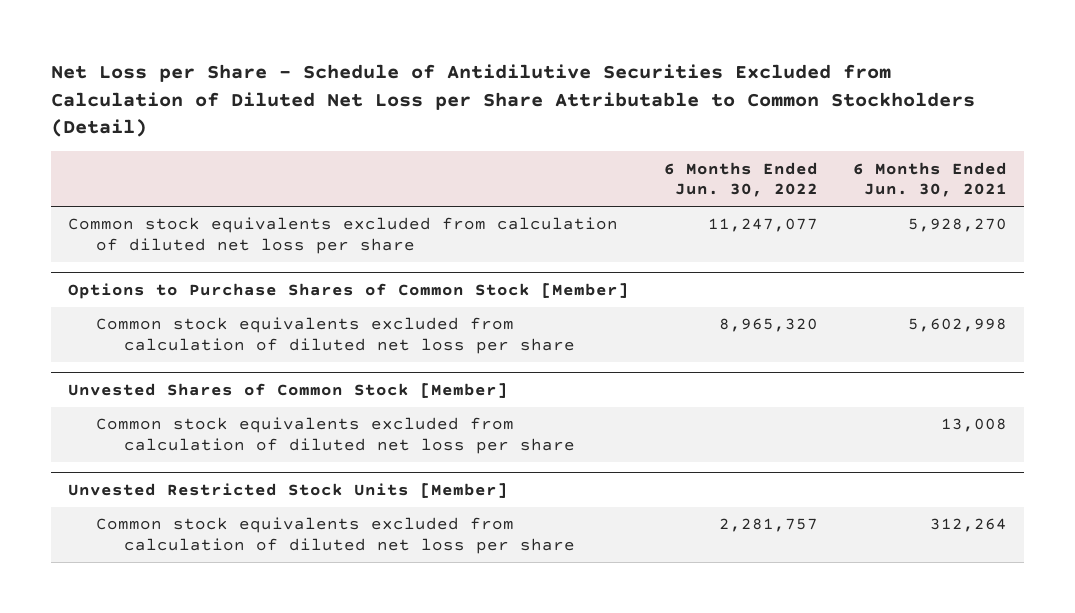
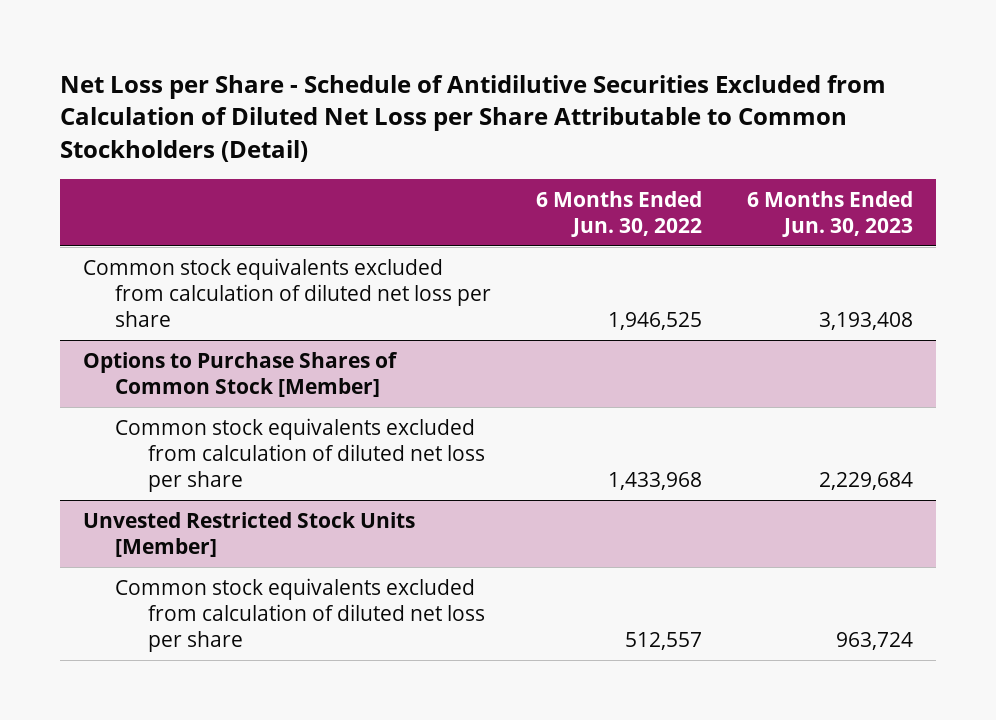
- | 6 Months Ended Jun. 30, 2022 | 6 Months Ended Jun. 30, 2021
+ | 6 Months Ended Jun. 30, 2022 | 6 Months Ended Jun. 30, 2023
- Common stock equivalents excluded from calculation of diluted net loss per share | 11,247,077 | 5,928,270
+ Common stock equivalents excluded from calculation of diluted net loss per share | 1,946,525 | 3,193,408
@ Options to Purchase Shares of Common Stock [Member]
- Common stock equivalents excluded from calculation of diluted net loss per share | 8,965,320 | 5,602,998
- Unvested Shares of Common Stock [Member]
- Common stock equivalents excluded from calculation of diluted net loss per share | | 13,008
@ Options to Purchase Shares of Common Stock [Member]
+ Common stock equivalents excluded from calculation of diluted net loss per share | 1,433,968 | 2,229,684
@ Unvested Restricted Stock Units [Member]
- Common stock equivalents excluded from calculation of diluted net loss per share | 2,281,757 | 312,264
+ Common stock equivalents excluded from calculation of diluted net loss per share | 512,557 | 963,724

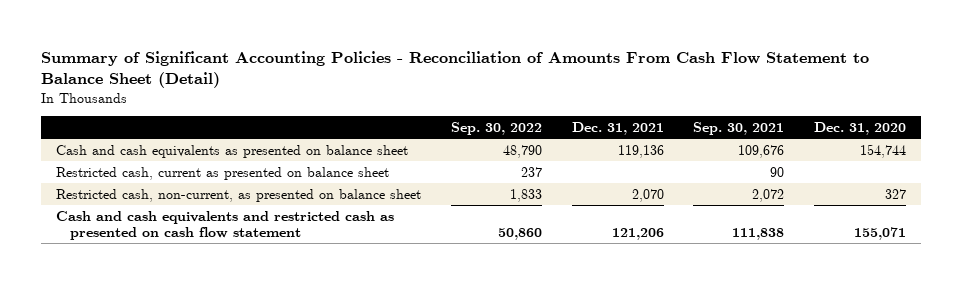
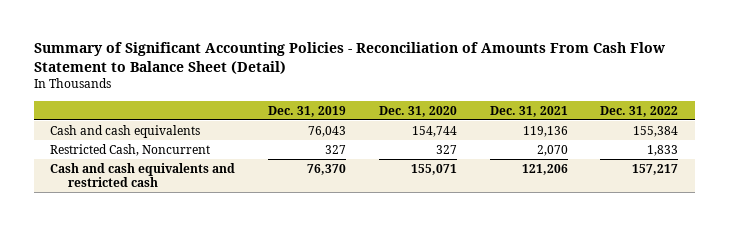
- | Sep. 30, 2022 | Dec. 31, 2021 | Sep. 30, 2021 | Dec. 31, 2020
+ | Dec. 31, 2019 | Dec. 31, 2020 | Dec. 31, 2021 | Dec. 31, 2022
- Cash and cash equivalents as presented on balance sheet | 48,790 | 119,136 | 109,676 | 154,744
- Restricted cash, current as presented on balance sheet | 237 | | 90 |
- Restricted cash, non-current, as presented on balance sheet | 1,833 | 2,070 | 2,072 | 327
- Cash and cash equivalents and restricted cash as presented on cash flow statement | 50,860 | 121,206 | 111,838 | 155,071
+ Cash and cash equivalents | 76,043 | 154,744 | 119,136 | 155,384
+ Restricted Cash, Noncurrent | 327 | 327 | 2,070 | 1,833
+ Cash and cash equivalents and restricted cash | 76,370 | 155,071 | 121,206 | 157,217

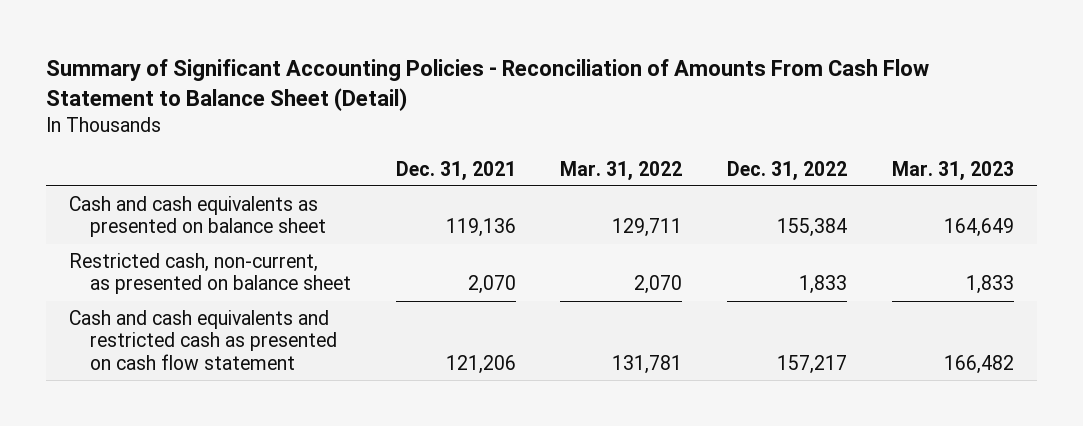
- | Dec. 31, 2019 | Dec. 31, 2020 | Dec. 31, 2021 | Dec. 31, 2022
+ | Dec. 31, 2021 | Mar. 31, 2022 | Dec. 31, 2022 | Mar. 31, 2023
- Cash and cash equivalents | 76,043 | 154,744 | 119,136 | 155,384
- Restricted Cash, Noncurrent | 327 | 327 | 2,070 | 1,833
- Cash and cash equivalents and restricted cash | 76,370 | 155,071 | 121,206 | 157,217
+ Cash and cash equivalents as presented on balance sheet | 119,136 | 129,711 | 155,384 | 164,649
+ Restricted cash, non-current, as presented on balance sheet | 2,070 | 2,070 | 1,833 | 1,833
+ Cash and cash equivalents and restricted cash as presented on cash flow statement | 121,206 | 131,781 | 157,217 | 166,482

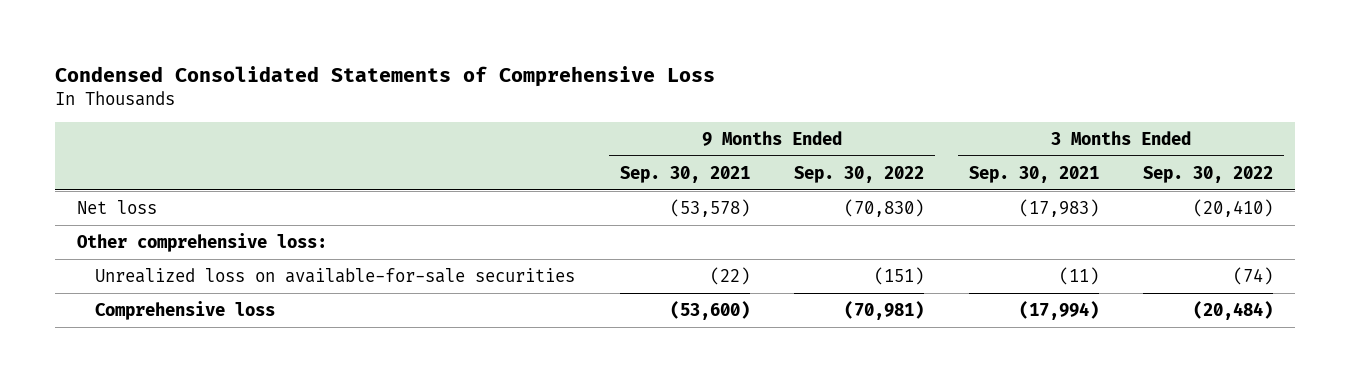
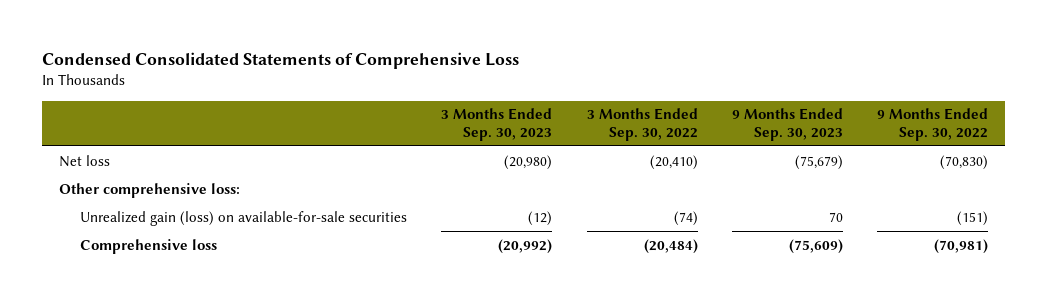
- | 9 Months Ended Sep. 30, 2021 | 9 Months Ended Sep. 30, 2022 | 3 Months Ended Sep. 30, 2021 | 3 Months Ended Sep. 30, 2022
+ | 3 Months Ended Sep. 30, 2023 | 3 Months Ended Sep. 30, 2022 | 9 Months Ended Sep. 30, 2023 | 9 Months Ended Sep. 30, 2022
- Unrealized loss on available-for-sale securities | (22) | (151) | (11) | (74)
+ Unrealized gain (loss) on available-for-sale securities | (12) | (74) | 70 | (151)

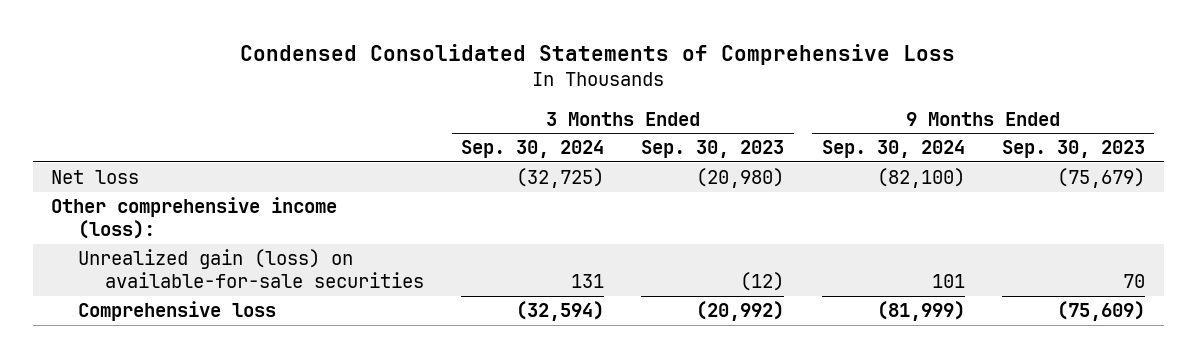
- | 3 Months Ended Sep. 30, 2023 | 3 Months Ended Sep. 30, 2022 | 9 Months Ended Sep. 30, 2023 | 9 Months Ended Sep. 30, 2022
+ | 3 Months Ended Sep. 30, 2024 | 3 Months Ended Sep. 30, 2023 | 9 Months Ended Sep. 30, 2024 | 9 Months Ended Sep. 30, 2023
- Other comprehensive loss:
+ Other comprehensive income (loss):

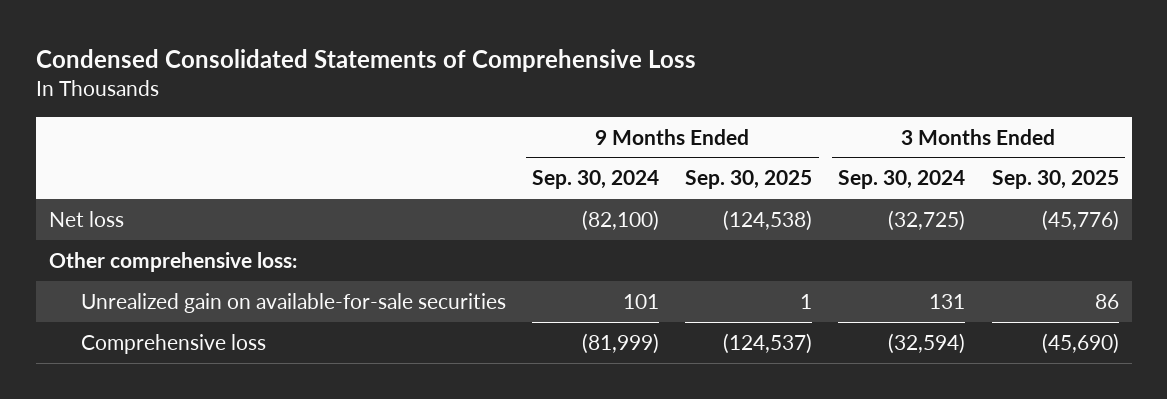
- | 3 Months Ended Sep. 30, 2024 | 3 Months Ended Sep. 30, 2023 | 9 Months Ended Sep. 30, 2024 | 9 Months Ended Sep. 30, 2023
+ | 9 Months Ended Sep. 30, 2024 | 9 Months Ended Sep. 30, 2025 | 3 Months Ended Sep. 30, 2024 | 3 Months Ended Sep. 30, 2025
- Other comprehensive income (loss):
- Unrealized gain (loss) on available-for-sale securities | 131 | (12) | 101 | 70
+ Other comprehensive loss:
+ Unrealized gain on available-for-sale securities | 101 | 1 | 131 | 86

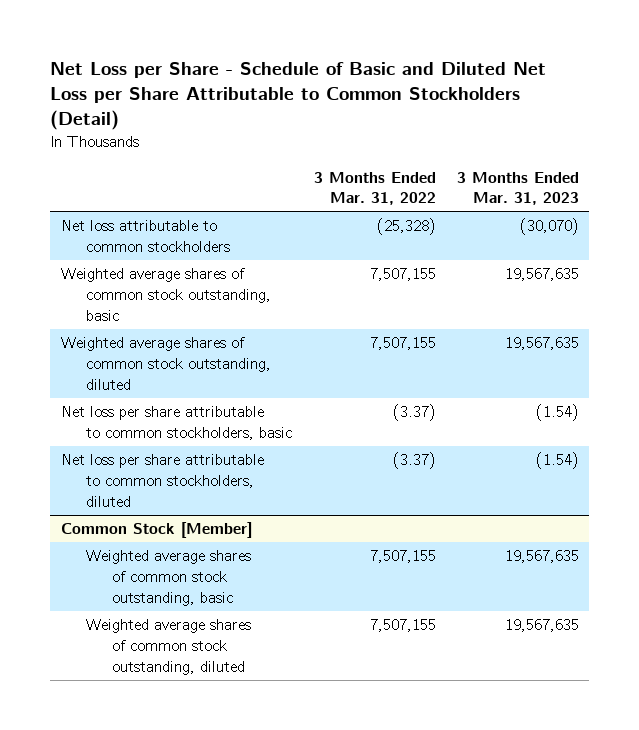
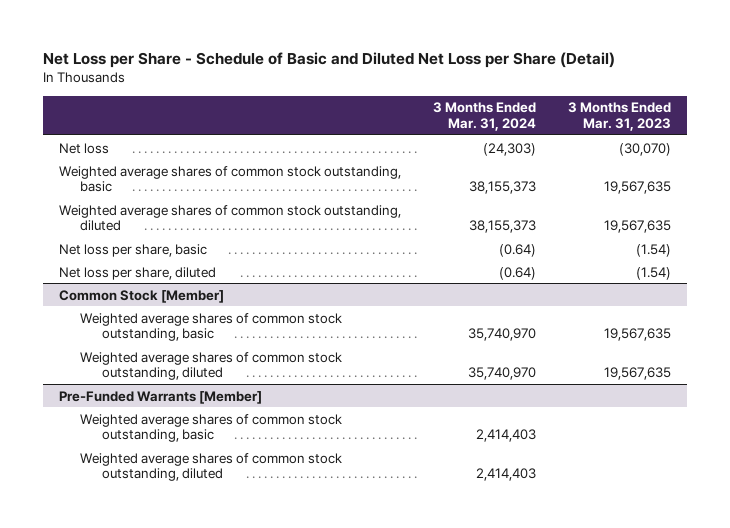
- Net Loss per Share - Schedule of Basic and Diluted Net Loss per Share Attributable to Common Stockholders (Detail)
+ Net Loss per Share - Schedule of Basic and Diluted Net Loss per Share (Detail)
- | 3 Months Ended Mar. 31, 2022 | 3 Months Ended Mar. 31, 2023
+ | 3 Months Ended Mar. 31, 2024 | 3 Months Ended Mar. 31, 2023
- Net loss attributable to common stockholders | (25,328) | (30,070)
+ Net loss | (24,303) | (30,070)
- Net loss per share attributable to common stockholders, basic | (3.37) | (1.54)
- Net loss per share attributable to common stockholders, diluted | (3.37) | (1.54)
+ Net loss per share, basic | (0.64) | (1.54)
+ Net loss per share, diluted | (0.64) | (1.54)
+ Pre-Funded Warrants [Member]
+ Weighted average shares of common stock outstanding, basic | 2,414,403 |
+ Weighted average shares of common stock outstanding, diluted | 2,414,403 |

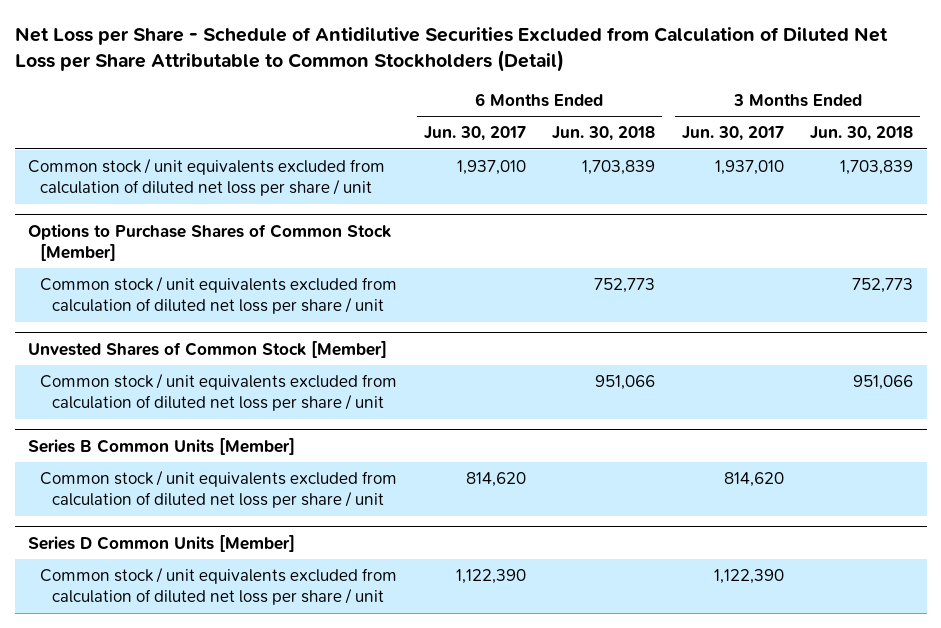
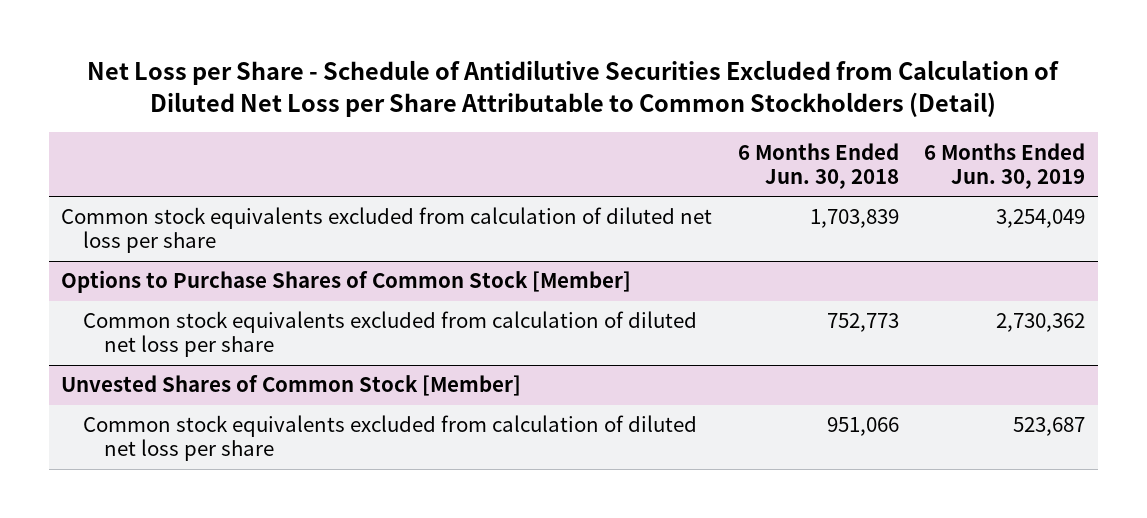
- | 6 Months Ended Jun. 30, 2017 | 6 Months Ended Jun. 30, 2018 | 3 Months Ended Jun. 30, 2017 | 3 Months Ended Jun. 30, 2018
+ | 6 Months Ended Jun. 30, 2018 | 6 Months Ended Jun. 30, 2019
- Common stock / unit equivalents excluded from calculation of diluted net loss per share / unit | 1,937,010 | 1,703,839 | 1,937,010 | 1,703,839
+ Common stock equivalents excluded from calculation of diluted net loss per share | 1,703,839 | 3,254,049
@ Options to Purchase Shares of Common Stock [Member]
- Common stock / unit equivalents excluded from calculation of diluted net loss per share / unit | | 752,773 | | 752,773
+ Common stock equivalents excluded from calculation of diluted net loss per share | 752,773 | 2,730,362
@ Unvested Shares of Common Stock [Member]
- Common stock / unit equivalents excluded from calculation of diluted net loss per share / unit | | 951,066 | | 951,066
- Series B Common Units [Member]
- Common stock / unit equivalents excluded from calculation of diluted net loss per share / unit | 814,620 | | 814,620 |
- Series D Common Units [Member]
- Common stock / unit equivalents excluded from calculation of diluted net loss per share / unit | 1,122,390 | | 1,122,390 |
@ Unvested Shares of Common Stock [Member]
+ Common stock equivalents excluded from calculation of diluted net loss per share | 951,066 | 523,687

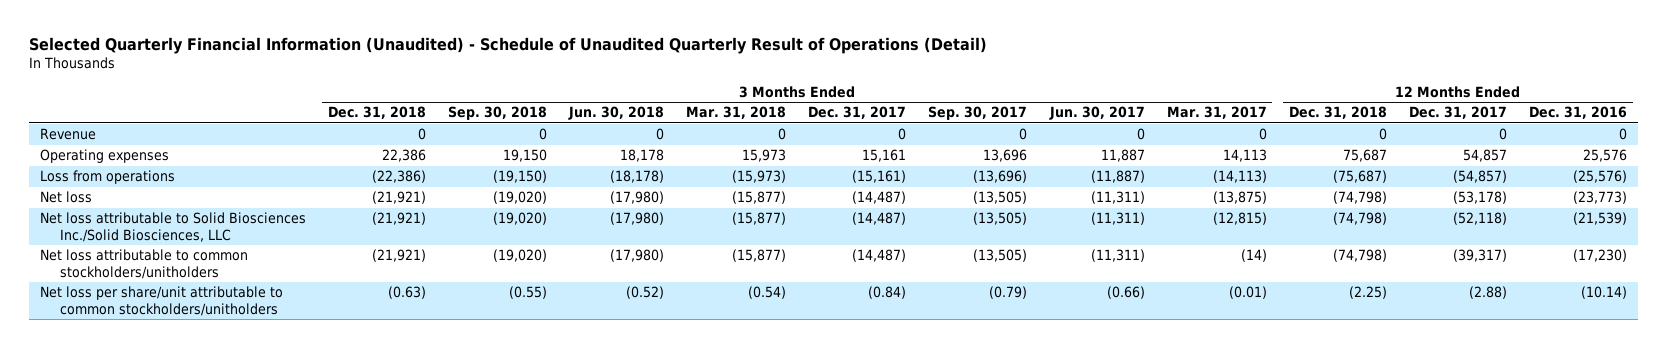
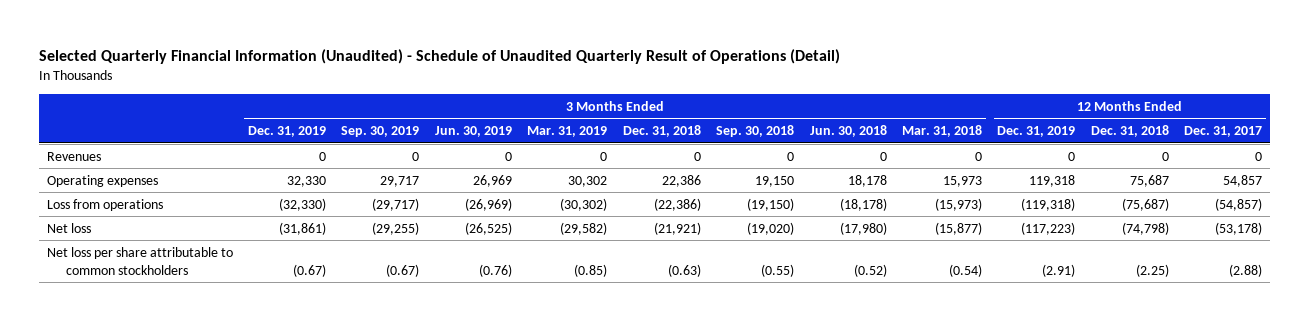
- | 3 Months Ended Dec. 31, 2018 | 3 Months Ended Sep. 30, 2018 | 3 Months Ended Jun. 30, 2018 | 3 Months Ended Mar. 31, 2018 | 3 Months Ended Dec. 31, 2017 | 3 Months Ended Sep. 30, 2017 | 3 Months Ended Jun. 30, 2017 | 3 Months Ended Mar. 31, 2017 | 12 Months Ended Dec. 31, 2018 | 12 Months Ended Dec. 31, 2017 | 12 Months Ended Dec. 31, 2016
+ | 3 Months Ended Dec. 31, 2019 | 3 Months Ended Sep. 30, 2019 | 3 Months Ended Jun. 30, 2019 | 3 Months Ended Mar. 31, 2019 | 3 Months Ended Dec. 31, 2018 | 3 Months Ended Sep. 30, 2018 | 3 Months Ended Jun. 30, 2018 | 3 Months Ended Mar. 31, 2018 | 12 Months Ended Dec. 31, 2019 | 12 Months Ended Dec. 31, 2018 | 12 Months Ended Dec. 31, 2017
- Revenue | 0 | 0 | 0 | 0 | 0 | 0 | 0 | 0 | 0 | 0 | 0
+ Revenues | 0 | 0 | 0 | 0 | 0 | 0 | 0 | 0 | 0 | 0 | 0
- Net loss attributable to Solid Biosciences Inc./Solid Biosciences, LLC | (21,921) | (19,020) | (17,980) | (15,877) | (14,487) | (13,505) | (11,311) | (12,815) | (74,798) | (52,118) | (21,539)
- Net loss attributable to common stockholders/unitholders | (21,921) | (19,020) | (17,980) | (15,877) | (14,487) | (13,505) | (11,311) | (14) | (74,798) | (39,317) | (17,230)
- Net loss per share/unit attributable to common stockholders/unitholders | (0.63) | (0.55) | (0.52) | (0.54) | (0.84) | (0.79) | (0.66) | (0.01) | (2.25) | (2.88) | (10.14)
+ Net loss per share attributable to common stockholders | (0.67) | (0.67) | (0.76) | (0.85) | (0.63) | (0.55) | (0.52) | (0.54) | (2.91) | (2.25) | (2.88)

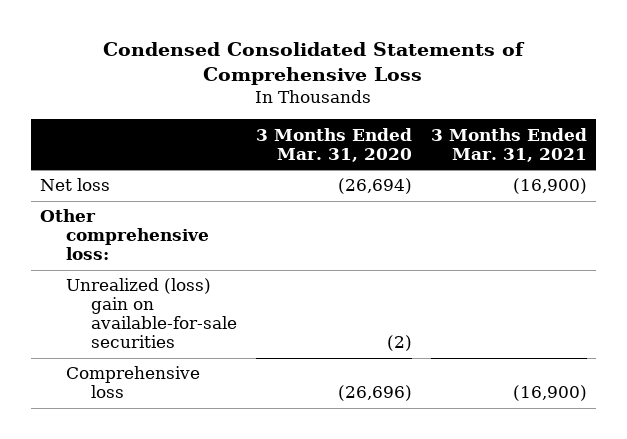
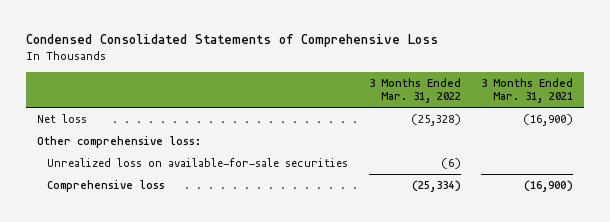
- | 3 Months Ended Mar. 31, 2020 | 3 Months Ended Mar. 31, 2021
+ | 3 Months Ended Mar. 31, 2022 | 3 Months Ended Mar. 31, 2021
- Unrealized (loss) gain on available-for-sale securities | (2) |
+ Unrealized loss on available-for-sale securities | (6) |

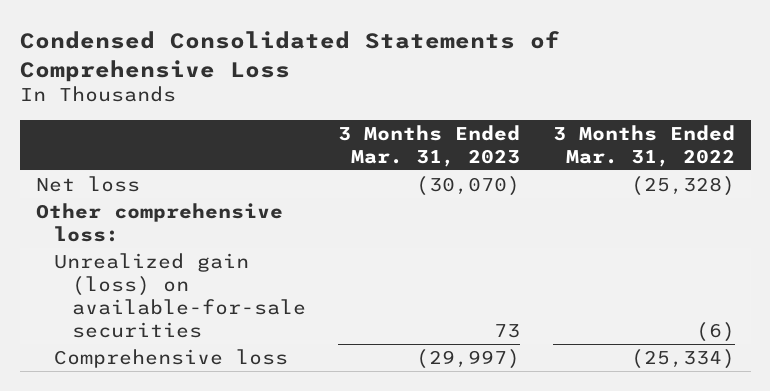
- | 3 Months Ended Mar. 31, 2022 | 3 Months Ended Mar. 31, 2021
+ | 3 Months Ended Mar. 31, 2023 | 3 Months Ended Mar. 31, 2022
- Unrealized loss on available-for-sale securities | (6) |
+ Unrealized gain (loss) on available-for-sale securities | 73 | (6)

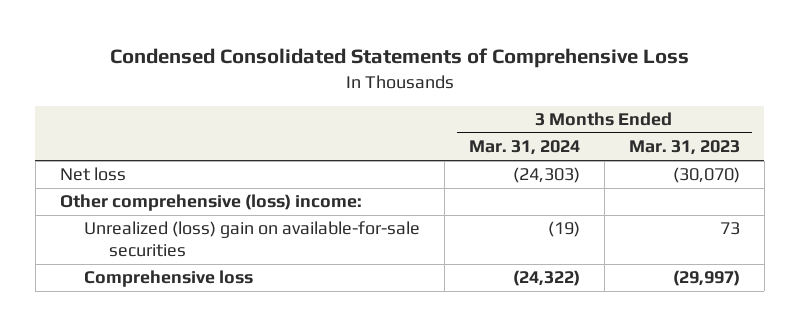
- | 3 Months Ended Mar. 31, 2023 | 3 Months Ended Mar. 31, 2022
+ | 3 Months Ended Mar. 31, 2024 | 3 Months Ended Mar. 31, 2023
- Other comprehensive loss:
- Unrealized gain (loss) on available-for-sale securities | 73 | (6)
+ Other comprehensive (loss) income:
+ Unrealized (loss) gain on available-for-sale securities | (19) | 73

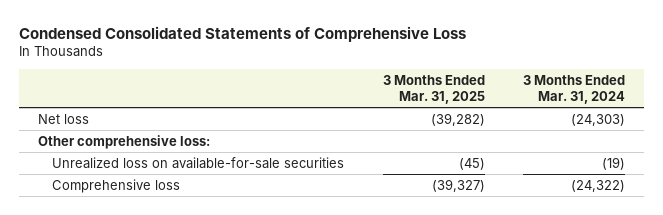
- | 3 Months Ended Mar. 31, 2024 | 3 Months Ended Mar. 31, 2023
+ | 3 Months Ended Mar. 31, 2025 | 3 Months Ended Mar. 31, 2024
- Other comprehensive (loss) income:
- Unrealized (loss) gain on available-for-sale securities | (19) | 73
+ Other comprehensive loss:
+ Unrealized loss on available-for-sale securities | (45) | (19)

